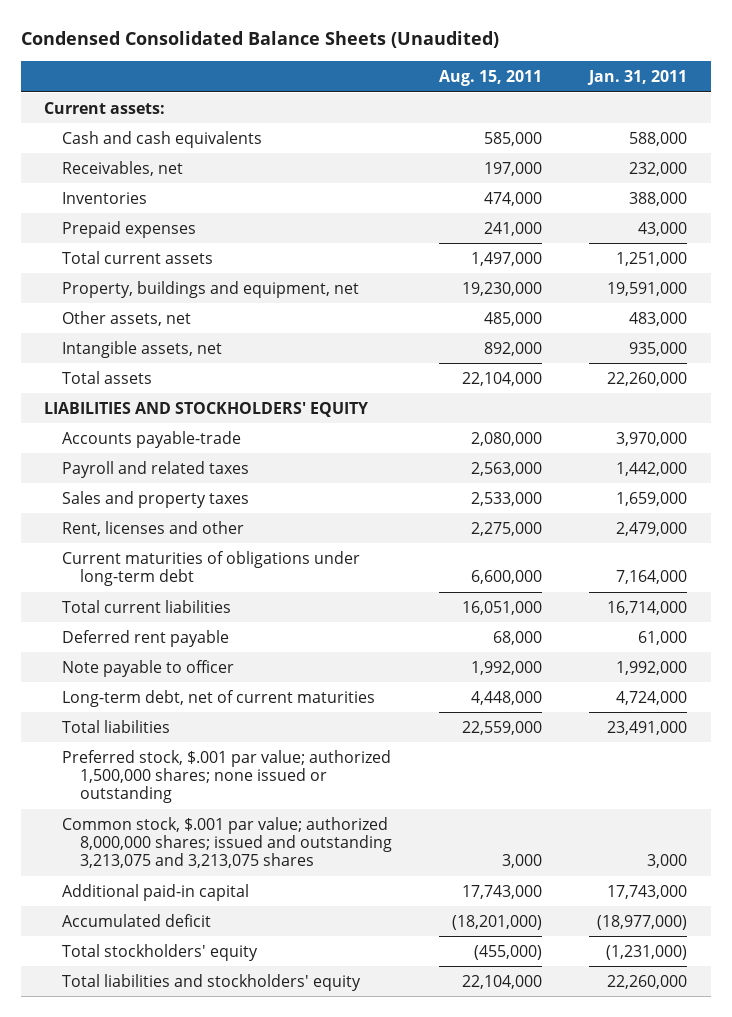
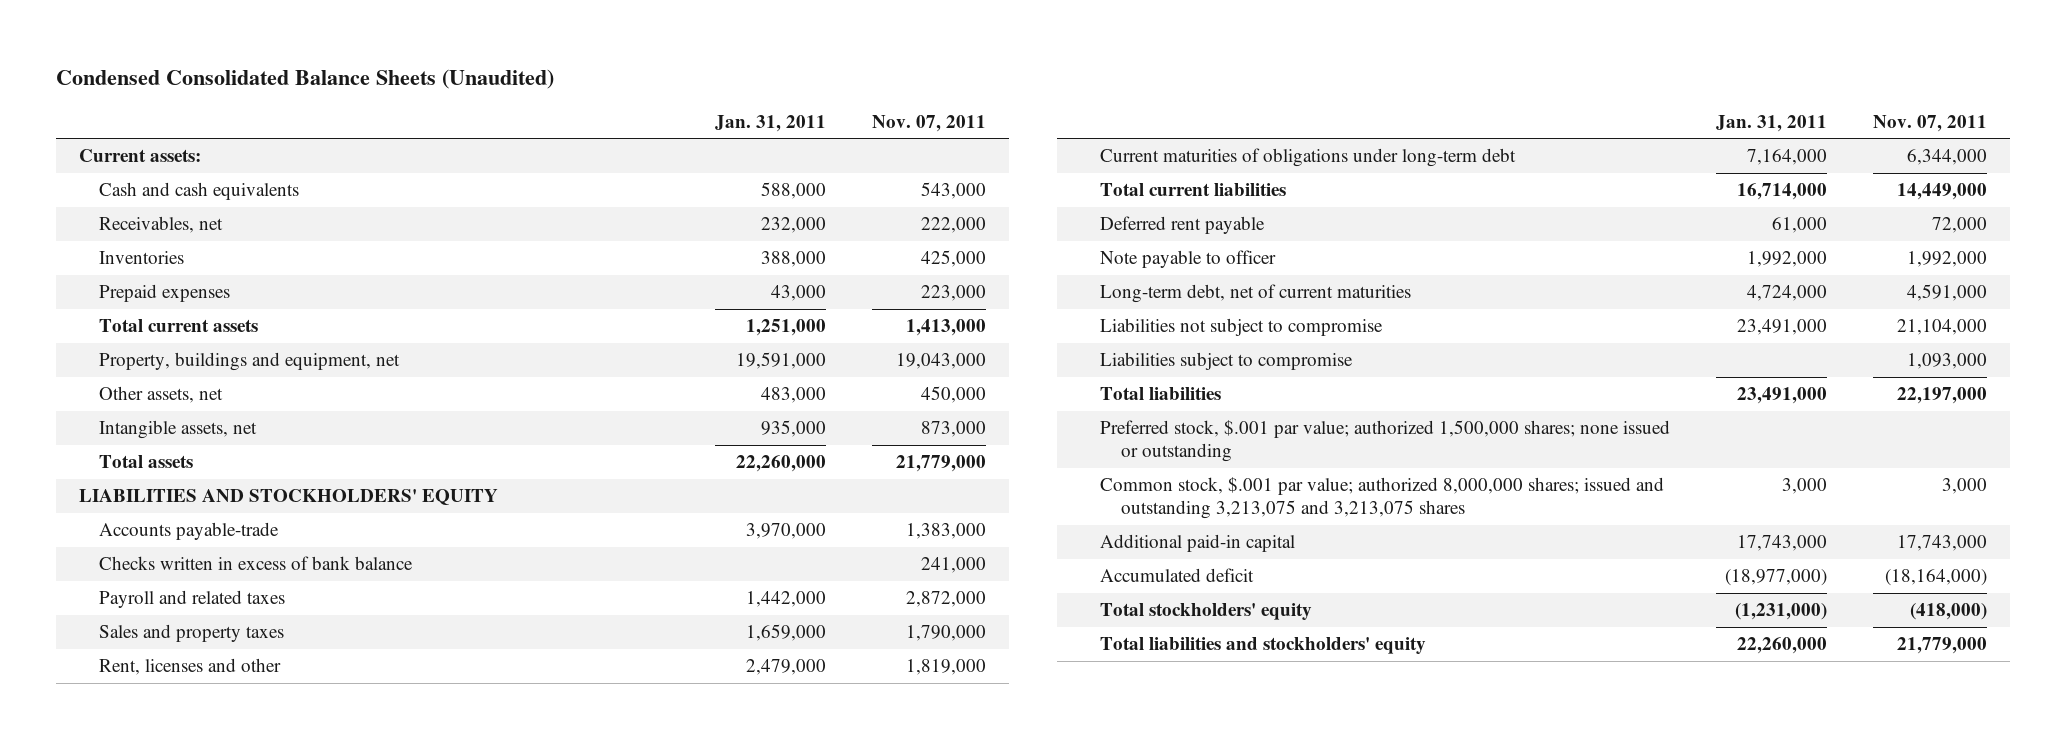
- | Aug. 15, 2011 | Jan. 31, 2011
+ | Jan. 31, 2011 | Nov. 07, 2011
+ Checks written in excess of bank balance | | 241,000
+ Liabilities not subject to compromise | 23,491,000 | 21,104,000
+ Liabilities subject to compromise | | 1,093,000

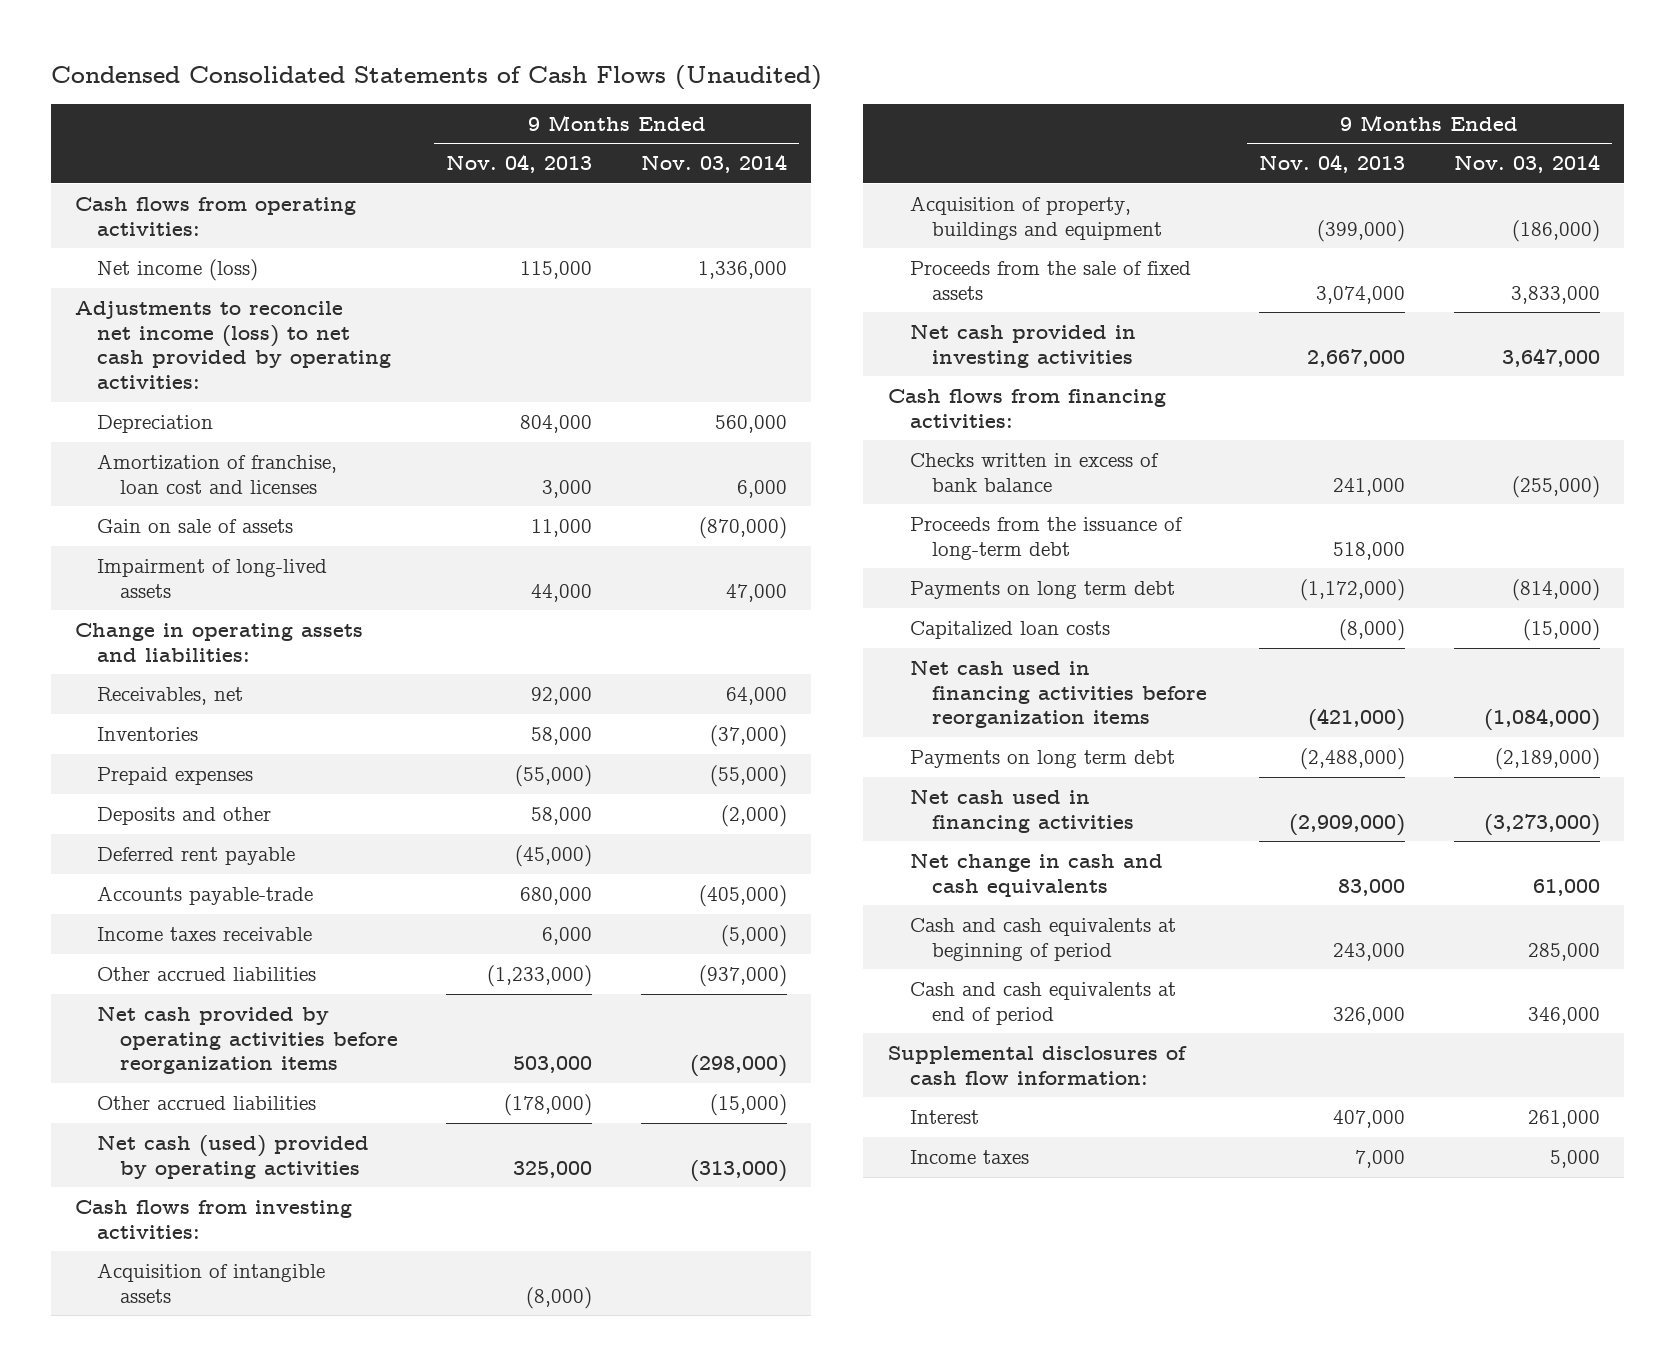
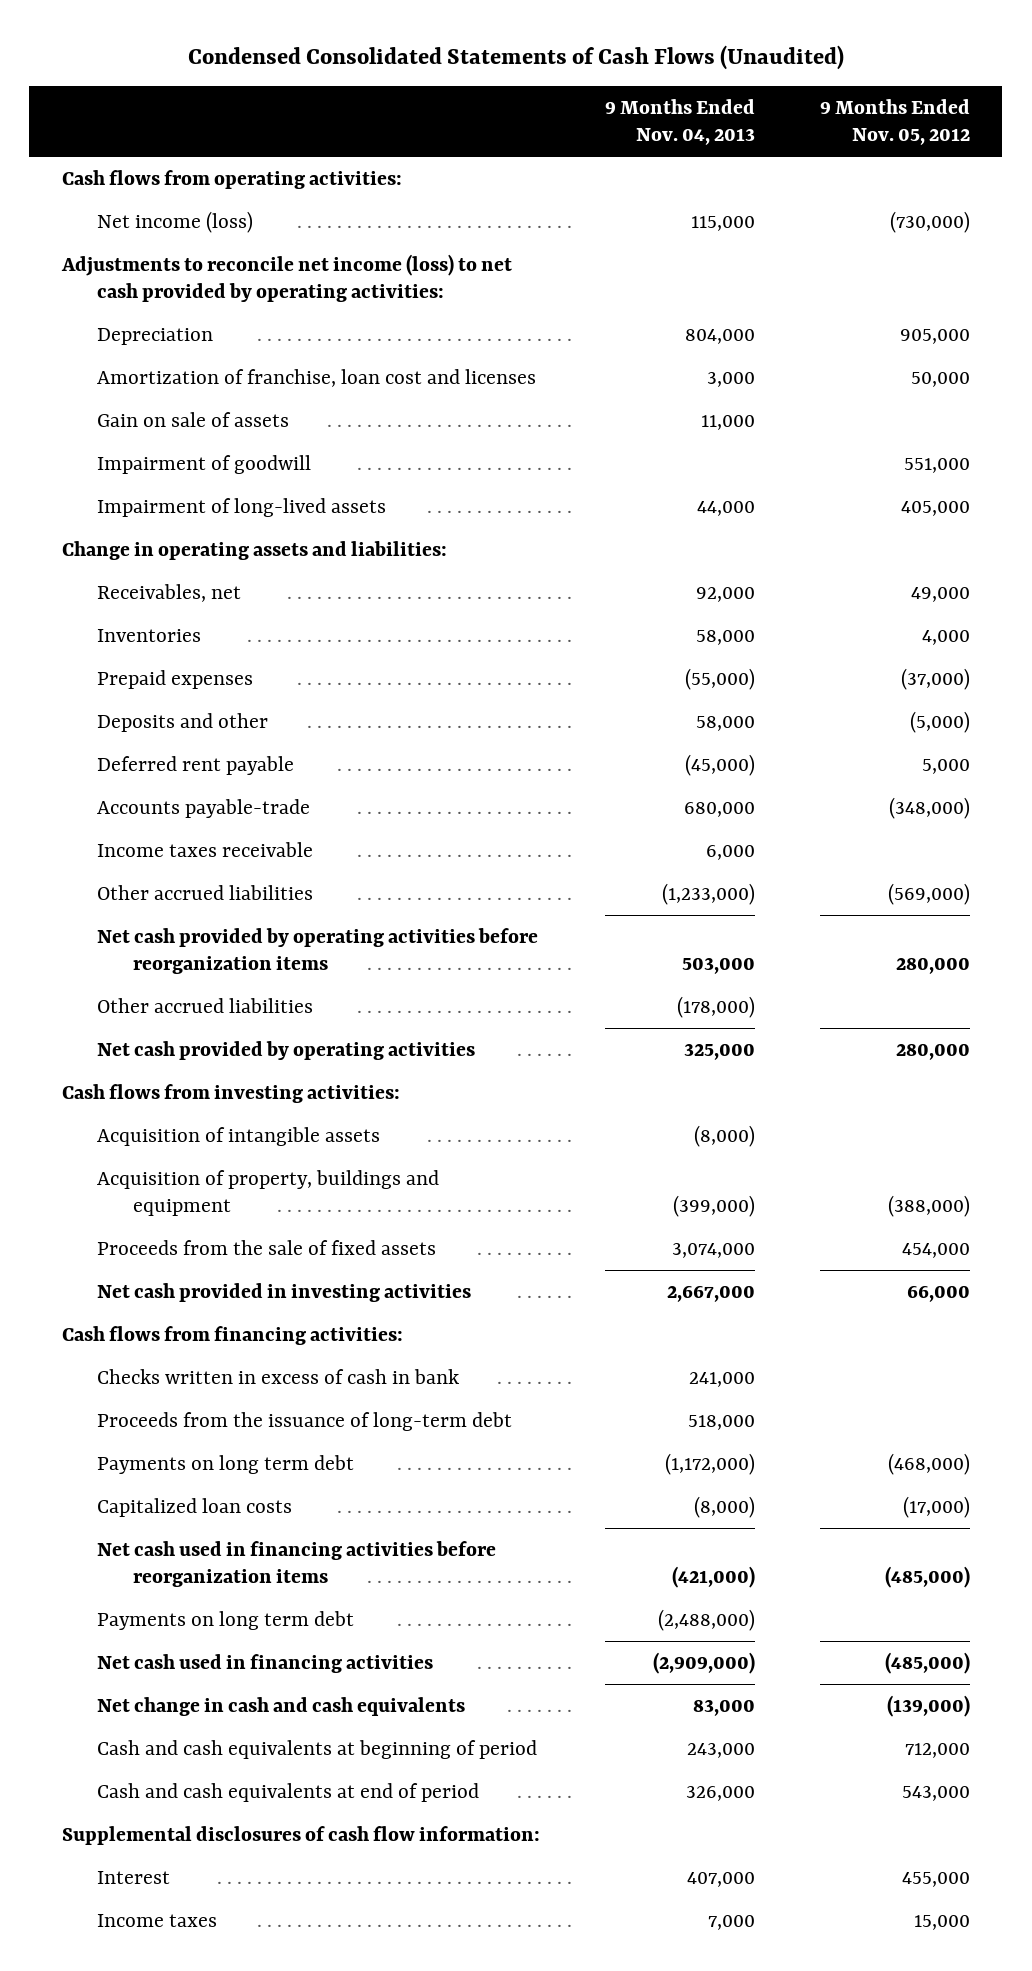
- | 9 Months Ended Nov. 04, 2013 | 9 Months Ended Nov. 03, 2014
+ | 9 Months Ended Nov. 04, 2013 | 9 Months Ended Nov. 05, 2012
+ Impairment of goodwill | | 551,000
- Net cash (used) provided by operating activities | 325,000 | (313,000)
+ Net cash provided by operating activities | 325,000 | 280,000
- Checks written in excess of bank balance | 241,000 | (255,000)
+ Checks written in excess of cash in bank | 241,000 |

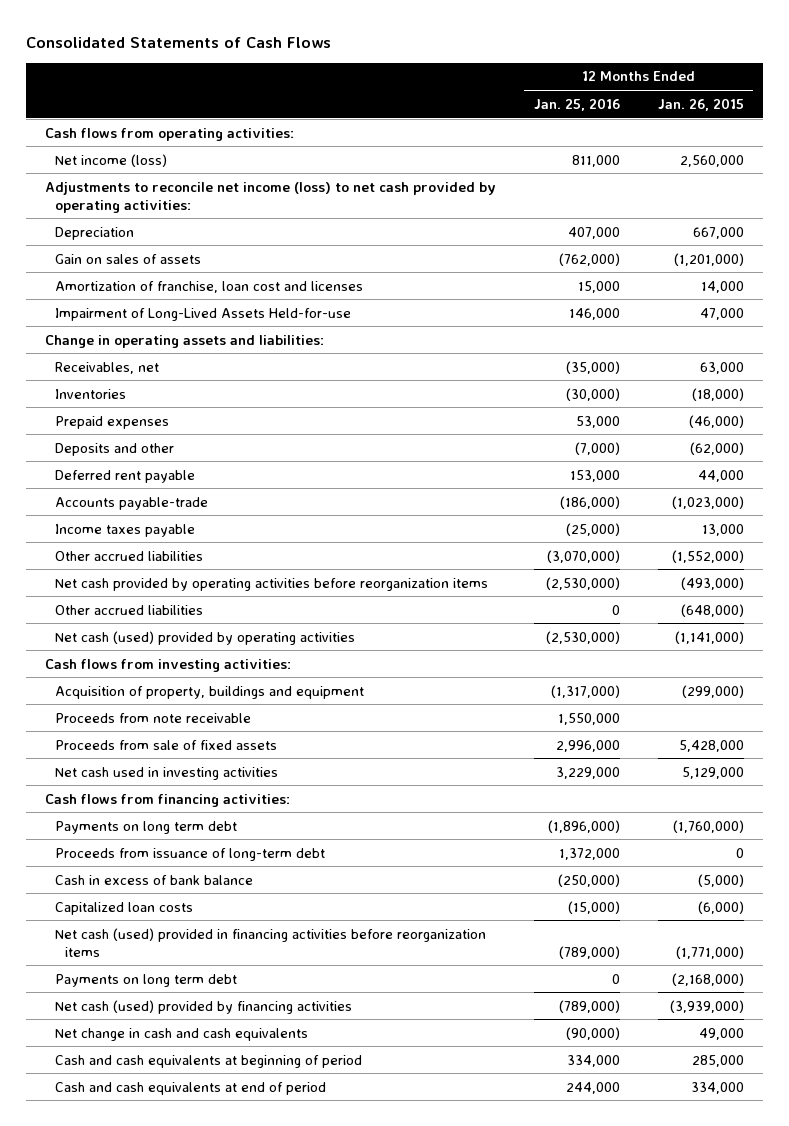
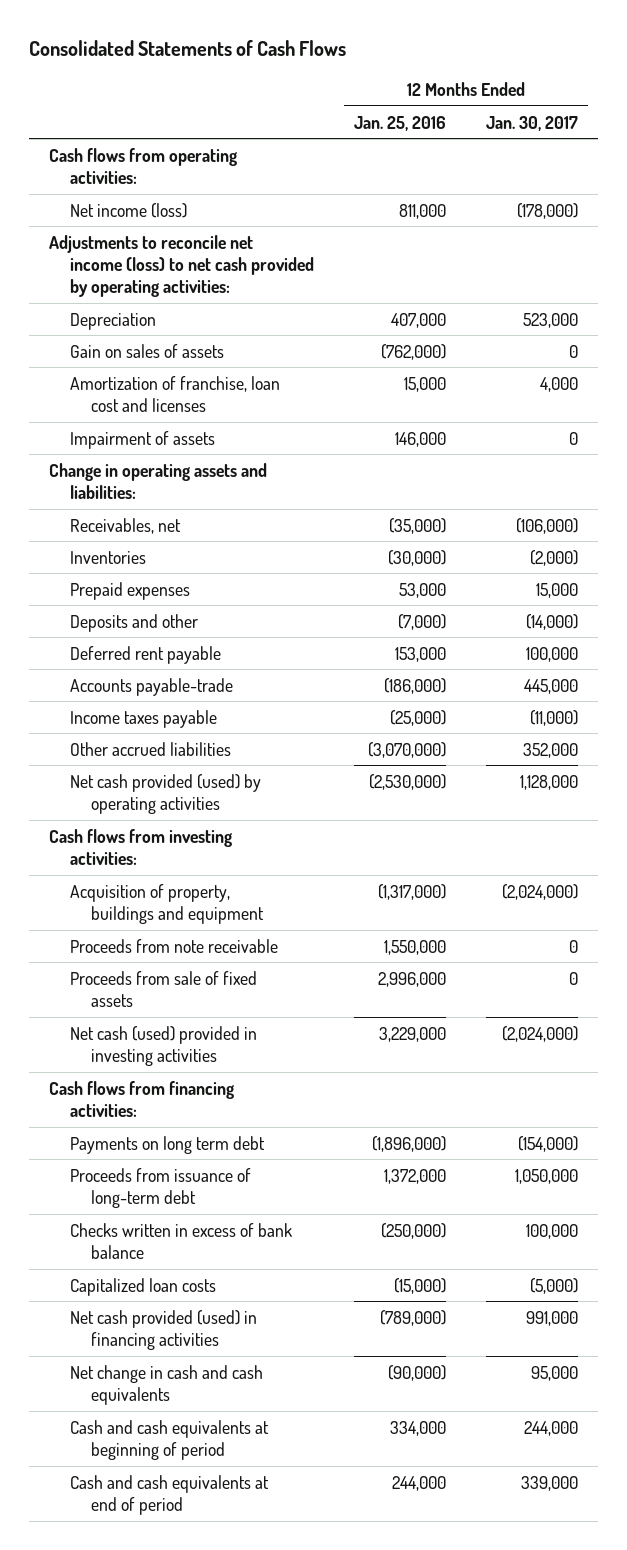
- | 12 Months Ended Jan. 25, 2016 | 12 Months Ended Jan. 26, 2015
+ | 12 Months Ended Jan. 25, 2016 | 12 Months Ended Jan. 30, 2017
- Impairment of Long-Lived Assets Held-for-use | 146,000 | 47,000
+ Impairment of assets | 146,000 | 0
- Net cash provided by operating activities before reorganization items | (2,530,000) | (493,000)
- Other accrued liabilities | 0 | (648,000)
- Net cash (used) provided by operating activities | (2,530,000) | (1,141,000)
+ Net cash provided (used) by operating activities | (2,530,000) | 1,128,000
- Net cash used in investing activities | 3,229,000 | 5,129,000
+ Net cash (used) provided in investing activities | 3,229,000 | (2,024,000)
- Cash in excess of bank balance | (250,000) | (5,000)
+ Checks written in excess of bank balance | (250,000) | 100,000
- Net cash (used) provided in financing activities before reorganization items | (789,000) | (1,771,000)
- Payments on long term debt | 0 | (2,168,000)
- Net cash (used) provided by financing activities | (789,000) | (3,939,000)
+ Net cash provided (used) in financing activities | (789,000) | 991,000

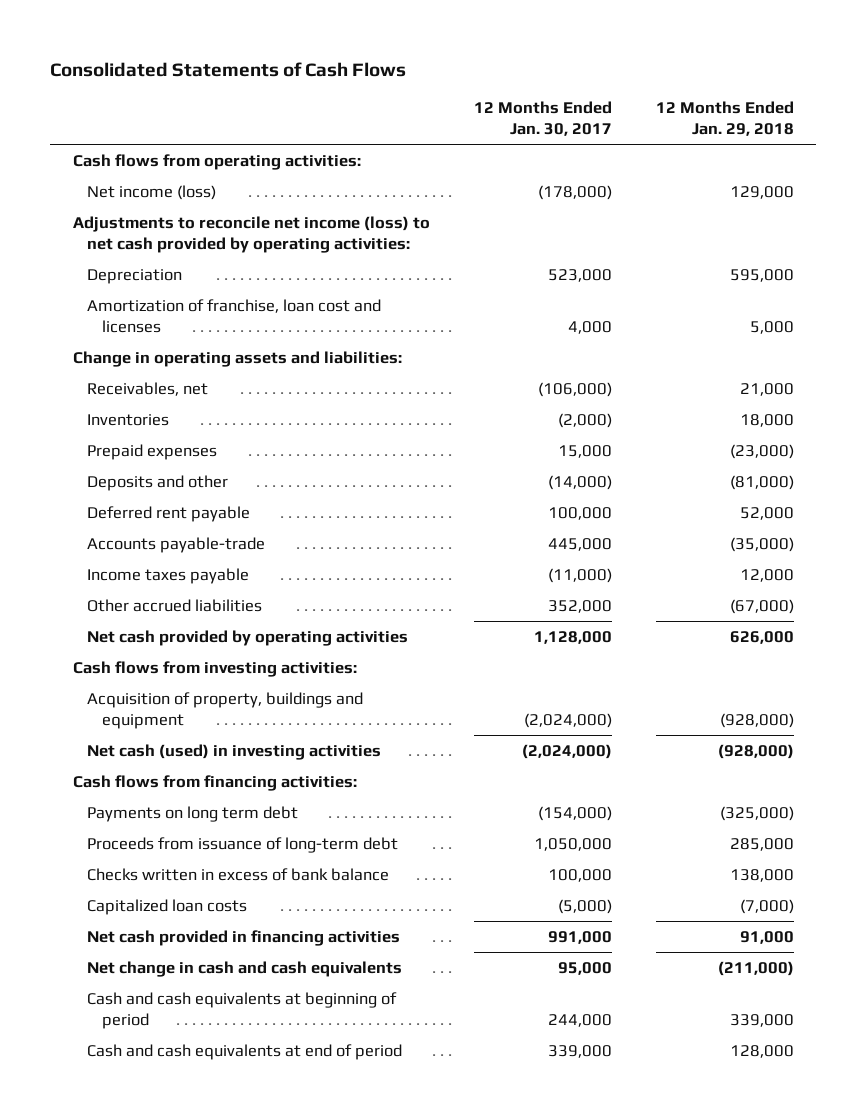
- | 12 Months Ended Jan. 25, 2016 | 12 Months Ended Jan. 30, 2017
+ | 12 Months Ended Jan. 30, 2017 | 12 Months Ended Jan. 29, 2018
- Gain on sales of assets | (762,000) | 0
- Impairment of assets | 146,000 | 0
- Net cash provided (used) by operating activities | (2,530,000) | 1,128,000
+ Net cash provided by operating activities | 1,128,000 | 626,000
- Proceeds from note receivable | 1,550,000 | 0
- Proceeds from sale of fixed assets | 2,996,000 | 0
- Net cash (used) provided in investing activities | 3,229,000 | (2,024,000)
+ Net cash (used) in investing activities | (2,024,000) | (928,000)
- Net cash provided (used) in financing activities | (789,000) | 991,000
+ Net cash provided in financing activities | 991,000 | 91,000

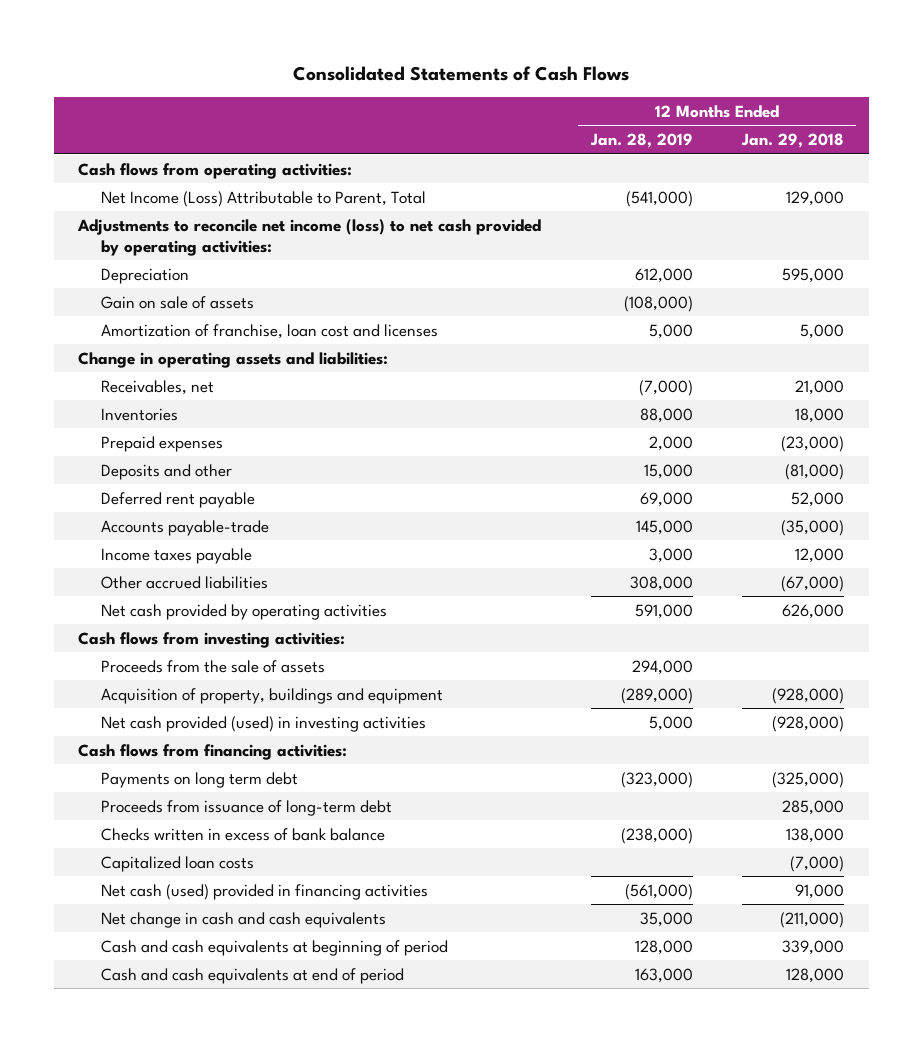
- | 12 Months Ended Jan. 30, 2017 | 12 Months Ended Jan. 29, 2018
+ | 12 Months Ended Jan. 28, 2019 | 12 Months Ended Jan. 29, 2018
- Net income (loss) | (178,000) | 129,000
+ Net Income (Loss) Attributable to Parent, Total | (541,000) | 129,000
+ Gain on sale of assets | (108,000) |
+ Proceeds from the sale of assets | 294,000 |
- Net cash (used) in investing activities | (2,024,000) | (928,000)
+ Net cash provided (used) in investing activities | 5,000 | (928,000)
- Net cash provided in financing activities | 991,000 | 91,000
+ Net cash (used) provided in financing activities | (561,000) | 91,000

